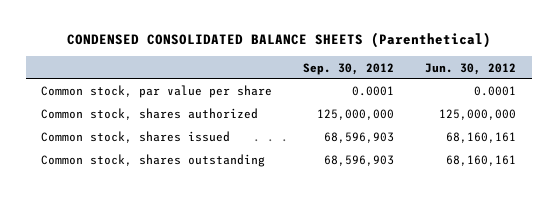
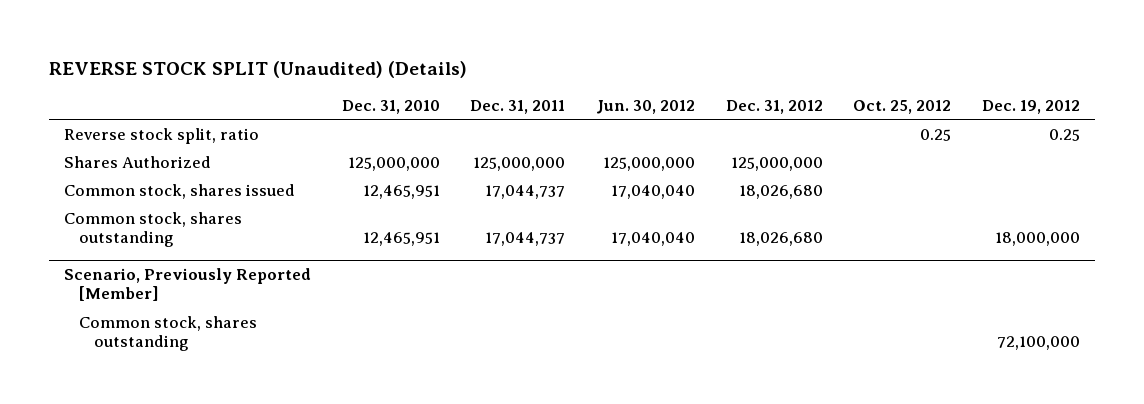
- CONDENSED CONSOLIDATED BALANCE SHEETS (Parenthetical)
+ REVERSE STOCK SPLIT (Unaudited) (Details)
- | Sep. 30, 2012 | Jun. 30, 2012
+ | Dec. 31, 2010 | Dec. 31, 2011 | Jun. 30, 2012 | Dec. 31, 2012 | Oct. 25, 2012 | Dec. 19, 2012
- Common stock, par value per share | 0.0001 | 0.0001
- Common stock, shares authorized | 125,000,000 | 125,000,000
- Common stock, shares issued | 68,596,903 | 68,160,161
- Common stock, shares outstanding | 68,596,903 | 68,160,161
+ Reverse stock split, ratio | | | | | 0.25 | 0.25
+ Shares Authorized | 125,000,000 | 125,000,000 | 125,000,000 | 125,000,000 | |
+ Common stock, shares issued | 12,465,951 | 17,044,737 | 17,040,040 | 18,026,680 | |
+ Common stock, shares outstanding | 12,465,951 | 17,044,737 | 17,040,040 | 18,026,680 | | 18,000,000
+ Scenario, Previously Reported [Member]
+ Common stock, shares outstanding | | | | | | 72,100,000

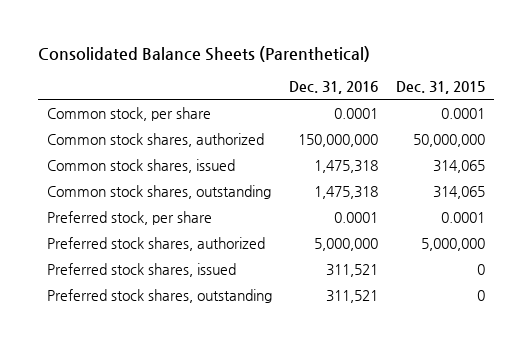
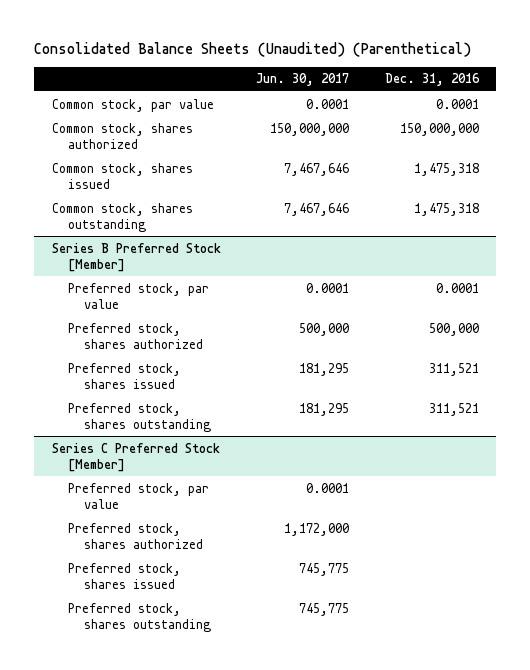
- Consolidated Balance Sheets (Parenthetical)
+ Consolidated Balance Sheets (Unaudited) (Parenthetical)
- | Dec. 31, 2016 | Dec. 31, 2015
+ | Jun. 30, 2017 | Dec. 31, 2016
- Common stock, per share | 0.0001 | 0.0001
- Common stock shares, authorized | 150,000,000 | 50,000,000
- Common stock shares, issued | 1,475,318 | 314,065
- Common stock shares, outstanding | 1,475,318 | 314,065
- Preferred stock, per share | 0.0001 | 0.0001
- Preferred stock shares, authorized | 5,000,000 | 5,000,000
- Preferred stock shares, issued | 311,521 | 0
- Preferred stock shares, outstanding | 311,521 | 0
+ Common stock, par value | 0.0001 | 0.0001
+ Common stock, shares authorized | 150,000,000 | 150,000,000
+ Common stock, shares issued | 7,467,646 | 1,475,318
+ Common stock, shares outstanding | 7,467,646 | 1,475,318
+ Series B Preferred Stock [Member]
+ Preferred stock, par value | 0.0001 | 0.0001
+ Preferred stock, shares authorized | 500,000 | 500,000
+ Preferred stock, shares issued | 181,295 | 311,521
+ Preferred stock, shares outstanding | 181,295 | 311,521
+ Series C Preferred Stock [Member]
+ Preferred stock, par value | 0.0001 |
+ Preferred stock, shares authorized | 1,172,000 |
+ Preferred stock, shares issued | 745,775 |
+ Preferred stock, shares outstanding | 745,775 |

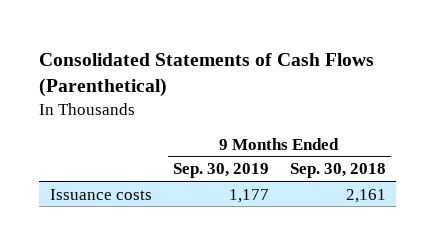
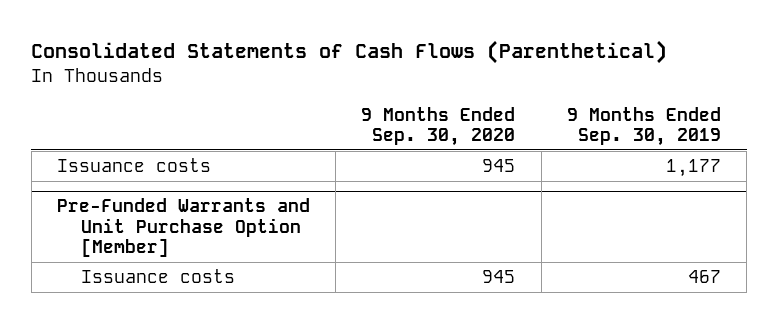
- | 9 Months Ended Sep. 30, 2019 | 9 Months Ended Sep. 30, 2018
+ | 9 Months Ended Sep. 30, 2020 | 9 Months Ended Sep. 30, 2019
+ Pre-Funded Warrants and Unit Purchase Option [Member]
+ Issuance costs | 945 | 467

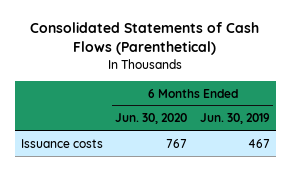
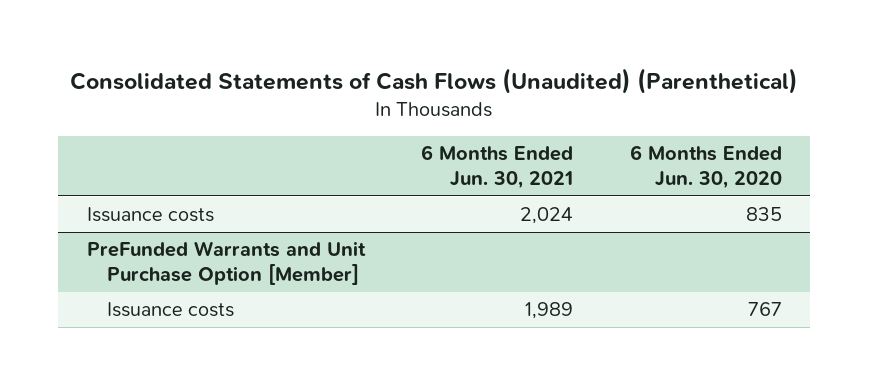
- Consolidated Statements of Cash Flows (Parenthetical)
+ Consolidated Statements of Cash Flows (Unaudited) (Parenthetical)
- | 6 Months Ended Jun. 30, 2020 | 6 Months Ended Jun. 30, 2019
+ | 6 Months Ended Jun. 30, 2021 | 6 Months Ended Jun. 30, 2020
+ Issuance costs | 2,024 | 835
+ PreFunded Warrants and Unit Purchase Option [Member]

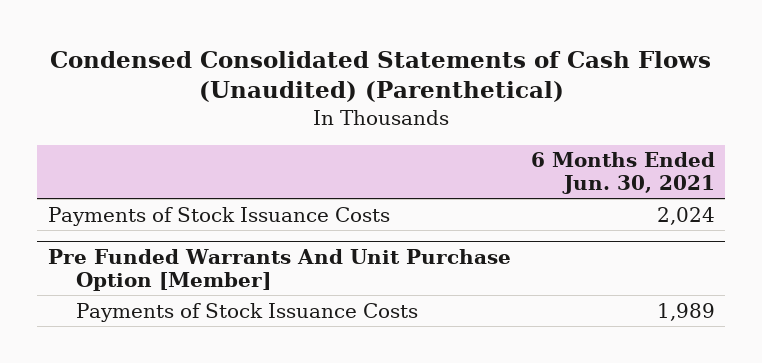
- Consolidated Statements of Cash Flows (Unaudited) (Parenthetical)
+ Condensed Consolidated Statements of Cash Flows (Unaudited) (Parenthetical)
- | 6 Months Ended Jun. 30, 2021 | 6 Months Ended Jun. 30, 2020
+ | 6 Months Ended Jun. 30, 2021
- Issuance costs | 2,024 | 835
- PreFunded Warrants and Unit Purchase Option [Member]
- Issuance costs | 1,989 | 767
+ Payments of Stock Issuance Costs | 2,024
+ Pre Funded Warrants And Unit Purchase Option [Member]
+ Payments of Stock Issuance Costs | 1,989

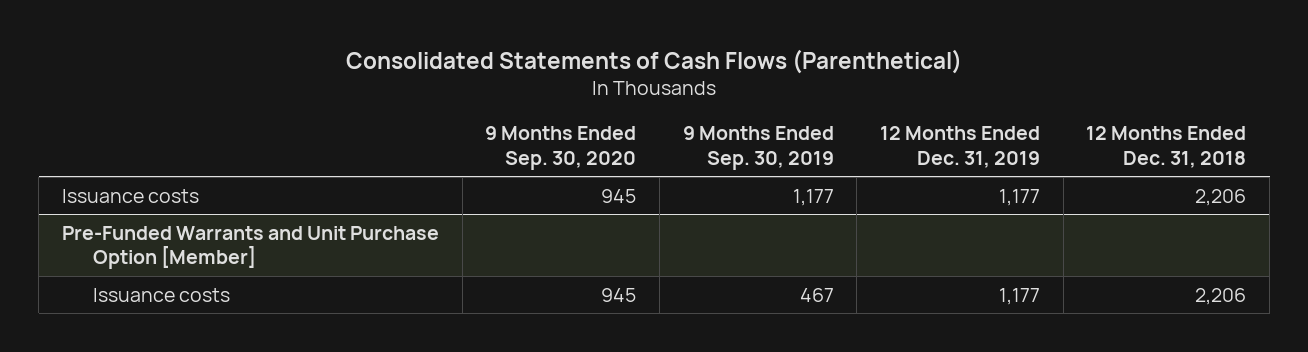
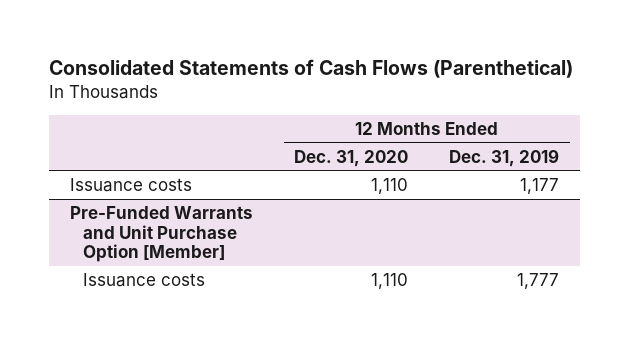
- | 9 Months Ended Sep. 30, 2020 | 9 Months Ended Sep. 30, 2019 | 12 Months Ended Dec. 31, 2019 | 12 Months Ended Dec. 31, 2018
+ | 12 Months Ended Dec. 31, 2020 | 12 Months Ended Dec. 31, 2019
@ Pre-Funded Warrants and Unit Purchase Option [Member]
- Issuance costs | 945 | 467 | 1,177 | 2,206
+ Issuance costs | 1,110 | 1,777

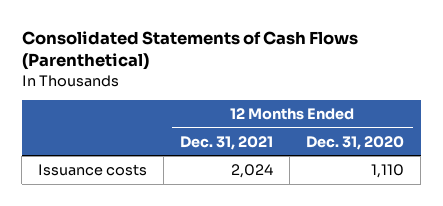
- | 12 Months Ended Dec. 31, 2020 | 12 Months Ended Dec. 31, 2019
+ | 12 Months Ended Dec. 31, 2021 | 12 Months Ended Dec. 31, 2020
- Pre-Funded Warrants and Unit Purchase Option [Member]
- Issuance costs | 1,110 | 1,777

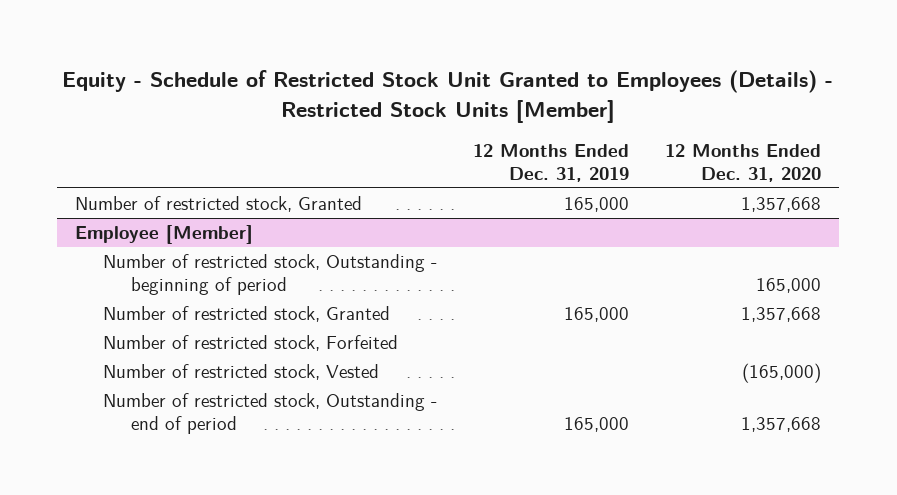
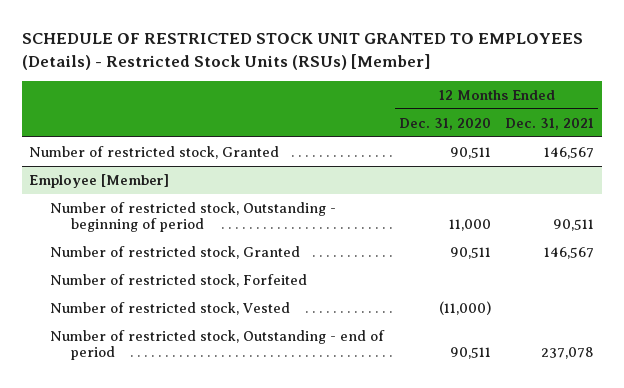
- Equity - Schedule of Restricted Stock Unit Granted to Employees (Details) - Restricted Stock Units [Member]
+ SCHEDULE OF RESTRICTED STOCK UNIT GRANTED TO EMPLOYEES (Details) - Restricted Stock Units (RSUs) [Member]
- | 12 Months Ended Dec. 31, 2019 | 12 Months Ended Dec. 31, 2020
+ | 12 Months Ended Dec. 31, 2020 | 12 Months Ended Dec. 31, 2021
- Number of restricted stock, Granted | 165,000 | 1,357,668
+ Number of restricted stock, Granted | 90,511 | 146,567
@ Employee [Member]
- Number of restricted stock, Outstanding - beginning of period | | 165,000
- Number of restricted stock, Granted | 165,000 | 1,357,668
+ Number of restricted stock, Outstanding - beginning of period | 11,000 | 90,511
+ Number of restricted stock, Granted | 90,511 | 146,567
- Number of restricted stock, Vested | | (165,000)
- Number of restricted stock, Outstanding - end of period | 165,000 | 1,357,668
+ Number of restricted stock, Vested | (11,000) |
+ Number of restricted stock, Outstanding - end of period | 90,511 | 237,078

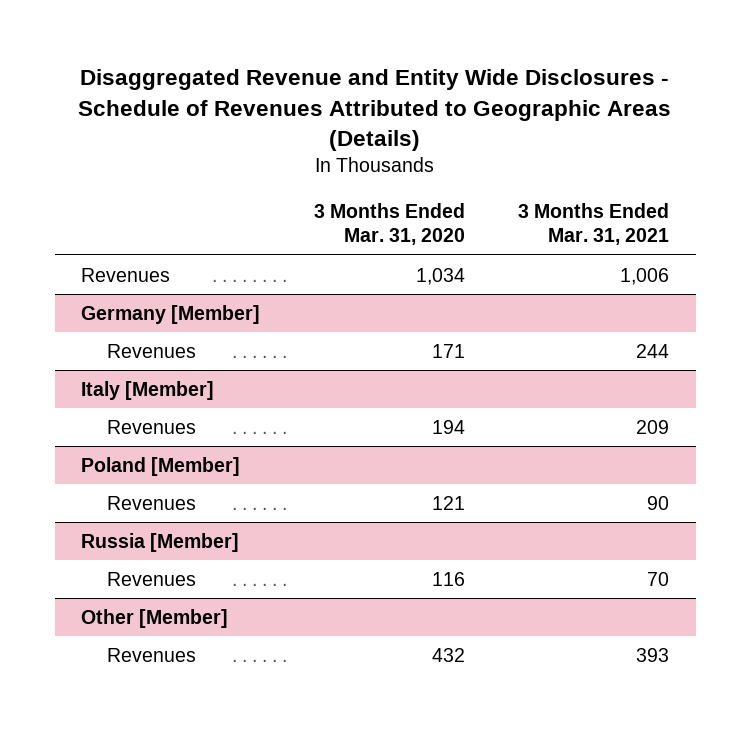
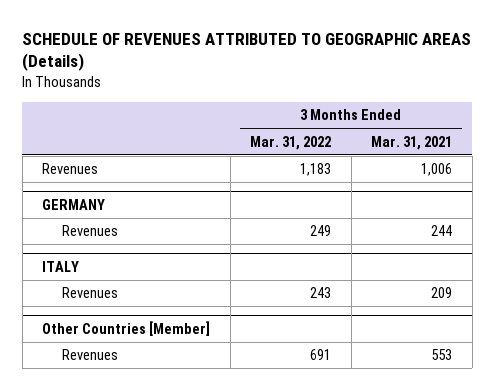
- Disaggregated Revenue and Entity Wide Disclosures - Schedule of Revenues Attributed to Geographic Areas (Details)
+ SCHEDULE OF REVENUES ATTRIBUTED TO GEOGRAPHIC AREAS (Details)
- | 3 Months Ended Mar. 31, 2020 | 3 Months Ended Mar. 31, 2021
+ | 3 Months Ended Mar. 31, 2022 | 3 Months Ended Mar. 31, 2021
- Germany [Member]
+ GERMANY
- Italy [Member]
+ ITALY
- Poland [Member]
- Revenues | 121 | 90
- Russia [Member]
- Revenues | 116 | 70
- Other [Member]
- Revenues | 432 | 393
+ Other Countries [Member]
+ Revenues | 691 | 553

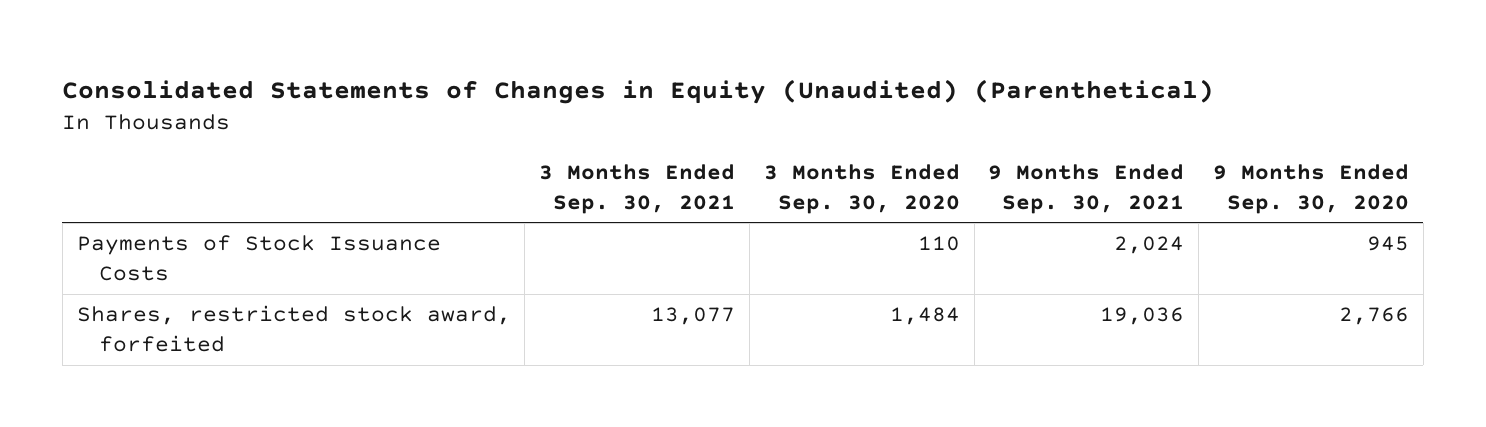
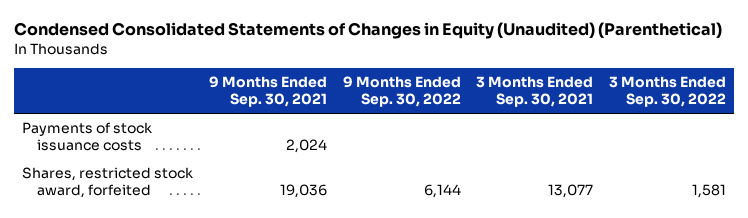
- Consolidated Statements of Changes in Equity (Unaudited) (Parenthetical)
+ Condensed Consolidated Statements of Changes in Equity (Unaudited) (Parenthetical)
- | 3 Months Ended Sep. 30, 2021 | 3 Months Ended Sep. 30, 2020 | 9 Months Ended Sep. 30, 2021 | 9 Months Ended Sep. 30, 2020
+ | 9 Months Ended Sep. 30, 2021 | 9 Months Ended Sep. 30, 2022 | 3 Months Ended Sep. 30, 2021 | 3 Months Ended Sep. 30, 2022
- Payments of Stock Issuance Costs | | 110 | 2,024 | 945
+ Payments of stock issuance costs | 2,024 | | |

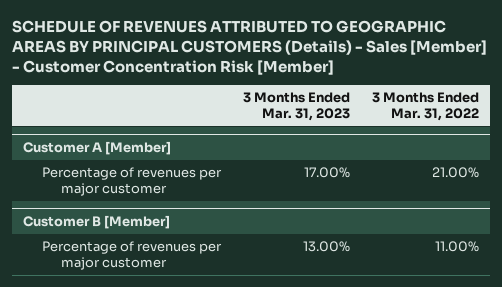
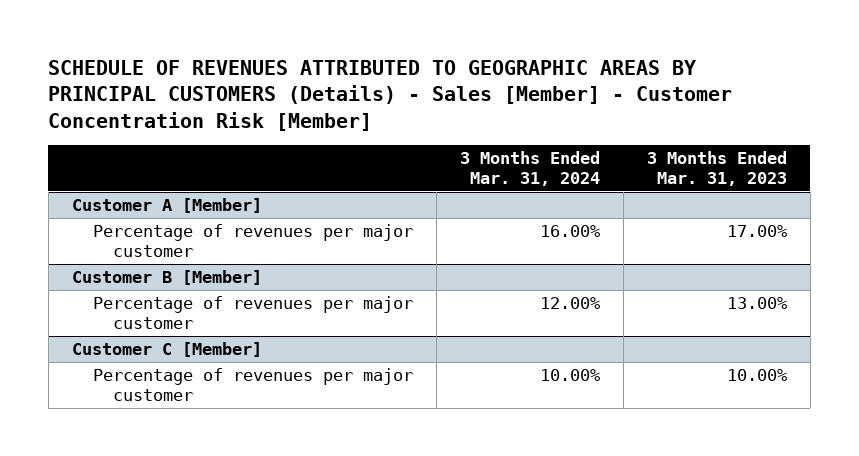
- | 3 Months Ended Mar. 31, 2023 | 3 Months Ended Mar. 31, 2022
+ | 3 Months Ended Mar. 31, 2024 | 3 Months Ended Mar. 31, 2023
+ Customer C [Member]
+ Percentage of revenues per major customer | 10.00% | 10.00%

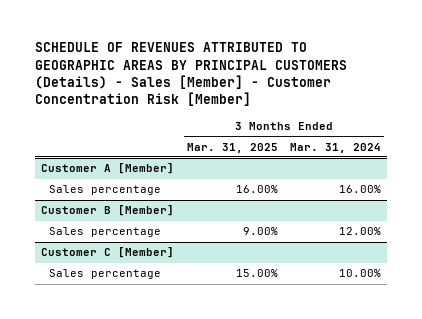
- | 3 Months Ended Mar. 31, 2024 | 3 Months Ended Mar. 31, 2023
+ | 3 Months Ended Mar. 31, 2025 | 3 Months Ended Mar. 31, 2024
@ Customer A [Member]
- Percentage of revenues per major customer | 16.00% | 17.00%
+ Sales percentage | 16.00% | 16.00%
@ Customer B [Member]
- Percentage of revenues per major customer | 12.00% | 13.00%
+ Sales percentage | 9.00% | 12.00%
@ Customer C [Member]
- Percentage of revenues per major customer | 10.00% | 10.00%
+ Sales percentage | 15.00% | 10.00%

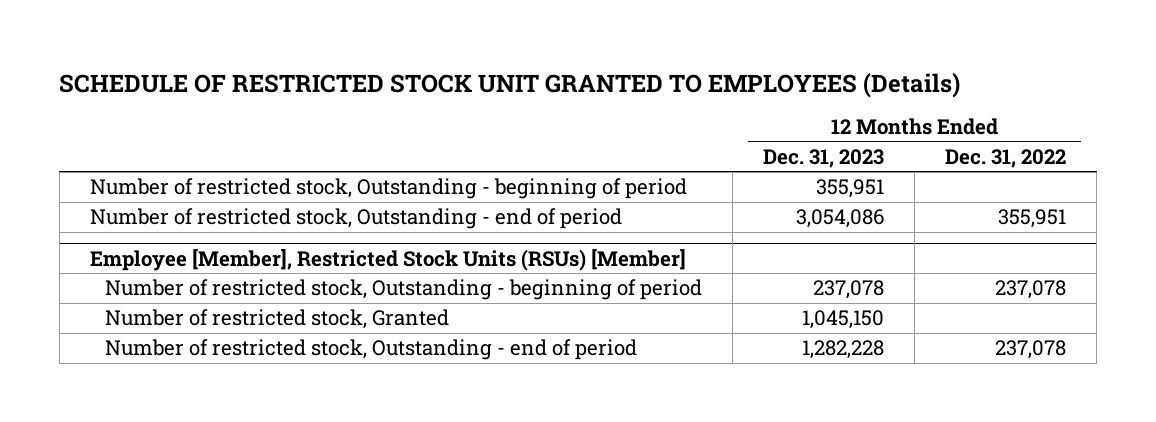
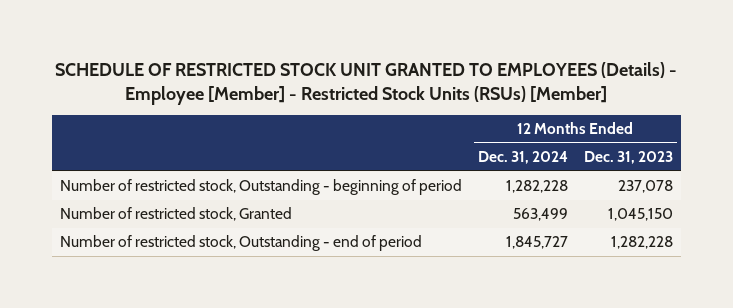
- SCHEDULE OF RESTRICTED STOCK UNIT GRANTED TO EMPLOYEES (Details)
+ SCHEDULE OF RESTRICTED STOCK UNIT GRANTED TO EMPLOYEES (Details) - Employee [Member] - Restricted Stock Units (RSUs) [Member]
- | 12 Months Ended Dec. 31, 2023 | 12 Months Ended Dec. 31, 2022
+ | 12 Months Ended Dec. 31, 2024 | 12 Months Ended Dec. 31, 2023
- Number of restricted stock, Outstanding - beginning of period | 355,951 |
- Number of restricted stock, Outstanding - end of period | 3,054,086 | 355,951
- Employee [Member], Restricted Stock Units (RSUs) [Member]

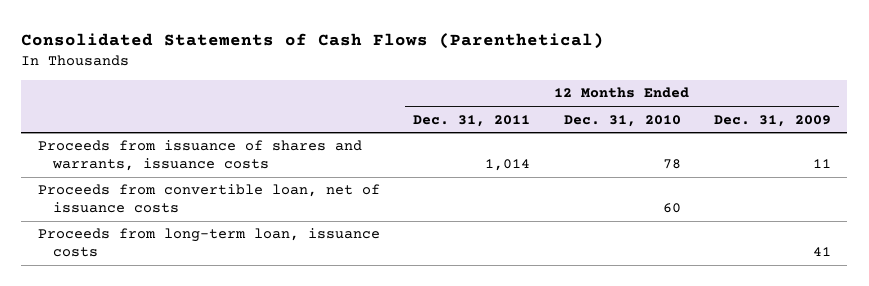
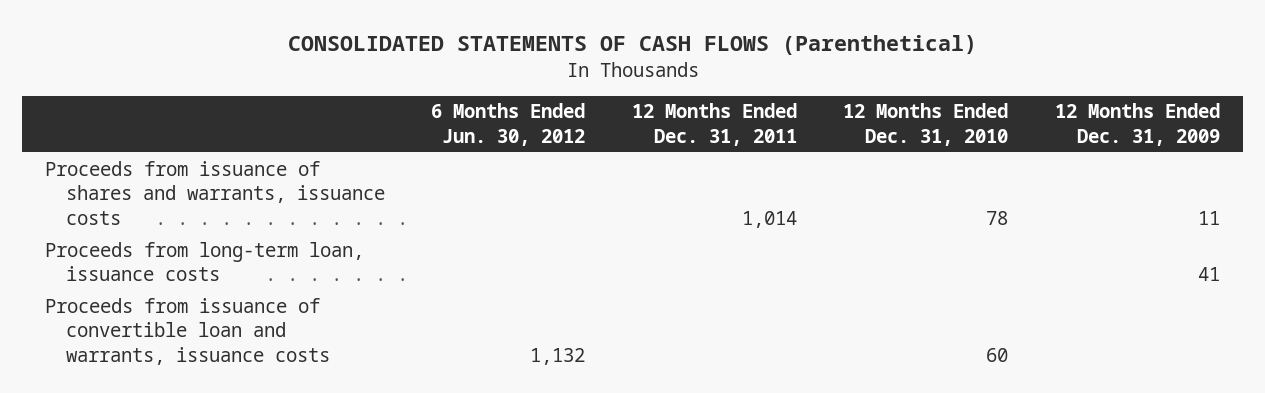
- Consolidated Statements of Cash Flows (Parenthetical)
+ CONSOLIDATED STATEMENTS OF CASH FLOWS (Parenthetical)
- | 12 Months Ended Dec. 31, 2011 | 12 Months Ended Dec. 31, 2010 | 12 Months Ended Dec. 31, 2009
+ | 6 Months Ended Jun. 30, 2012 | 12 Months Ended Dec. 31, 2011 | 12 Months Ended Dec. 31, 2010 | 12 Months Ended Dec. 31, 2009
- Proceeds from convertible loan, net of issuance costs | | 60 |
+ Proceeds from issuance of convertible loan and warrants, issuance costs | 1,132 | | 60 |

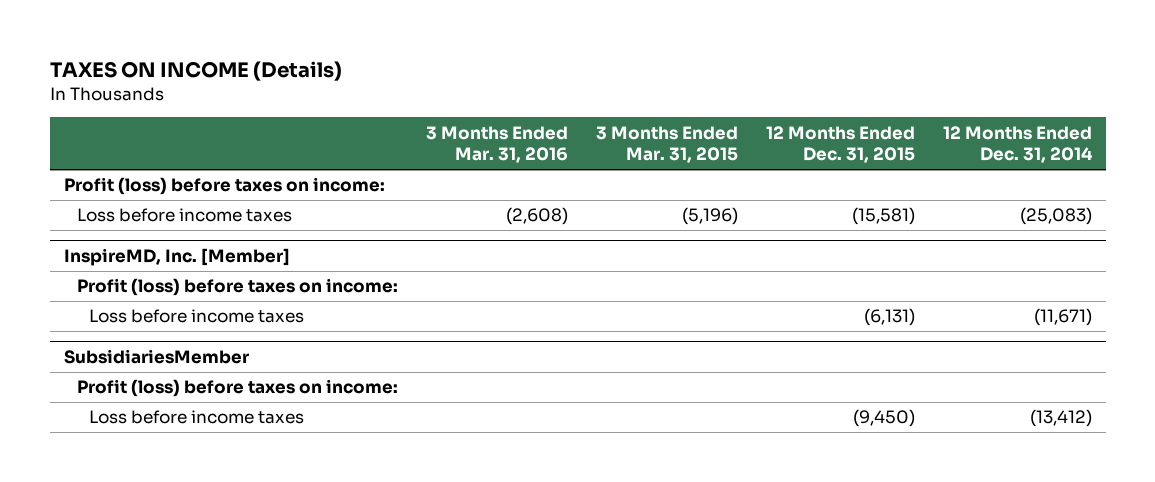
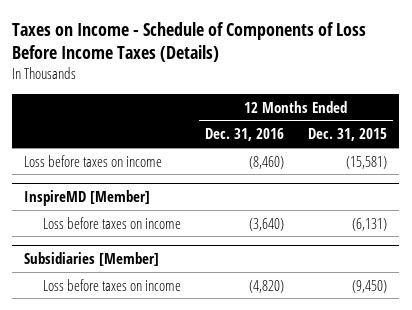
- TAXES ON INCOME (Details)
+ Taxes on Income - Schedule of Components of Loss Before Income Taxes (Details)
- | 3 Months Ended Mar. 31, 2016 | 3 Months Ended Mar. 31, 2015 | 12 Months Ended Dec. 31, 2015 | 12 Months Ended Dec. 31, 2014
+ | 12 Months Ended Dec. 31, 2016 | 12 Months Ended Dec. 31, 2015
- Profit (loss) before taxes on income:
- Loss before income taxes | (2,608) | (5,196) | (15,581) | (25,083)
- InspireMD, Inc. [Member]
- Profit (loss) before taxes on income:
- Loss before income taxes | | | (6,131) | (11,671)
- SubsidiariesMember
- Profit (loss) before taxes on income:
- Loss before income taxes | | | (9,450) | (13,412)
+ Loss before taxes on income | (8,460) | (15,581)
+ InspireMD [Member]
+ Loss before taxes on income | (3,640) | (6,131)
+ Subsidiaries [Member]
+ Loss before taxes on income | (4,820) | (9,450)

